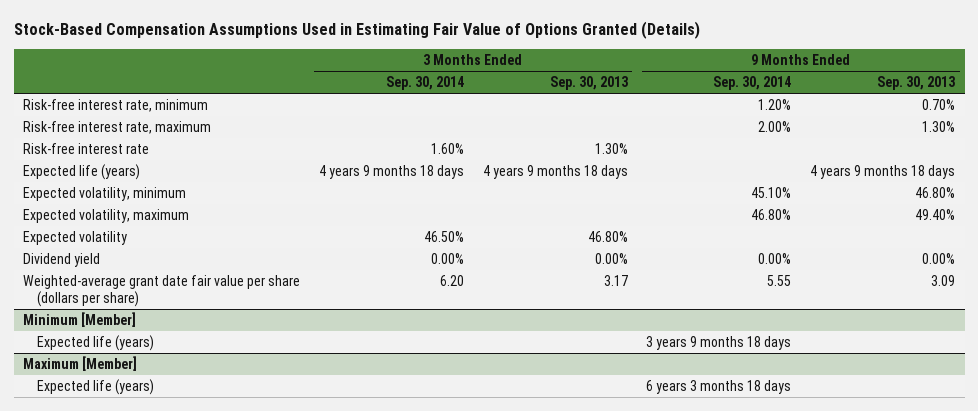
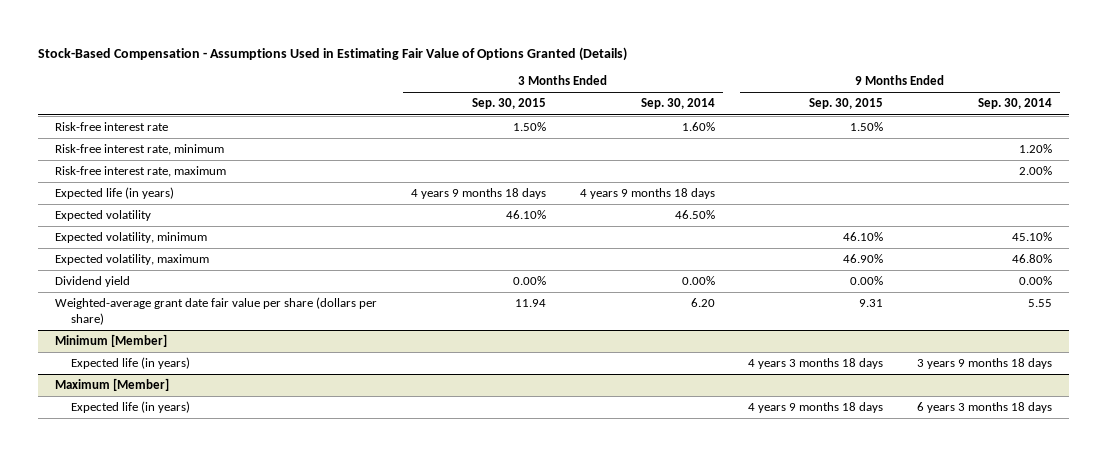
- Stock-Based Compensation Assumptions Used in Estimating Fair Value of Options Granted (Details)
+ Stock-Based Compensation - Assumptions Used in Estimating Fair Value of Options Granted (Details)
- | 3 Months Ended Sep. 30, 2014 | 3 Months Ended Sep. 30, 2013 | 9 Months Ended Sep. 30, 2014 | 9 Months Ended Sep. 30, 2013
+ | 3 Months Ended Sep. 30, 2015 | 3 Months Ended Sep. 30, 2014 | 9 Months Ended Sep. 30, 2015 | 9 Months Ended Sep. 30, 2014
moved up: Risk-free interest rate | 1.50% | 1.60% | 1.50% |
- Expected life (years) | 4 years 9 months 18 days | 4 years 9 months 18 days | | 4 years 9 months 18 days
+ Expected life (in years) | 4 years 9 months 18 days | 4 years 9 months 18 days | |
moved up: Expected volatility | 46.10% | 46.50% | |
@ Minimum [Member]
- Expected life (years) | | | 3 years 9 months 18 days |
+ Expected life (in years) | | | 4 years 3 months 18 days | 3 years 9 months 18 days
@ Maximum [Member]
- Expected life (years) | | | 6 years 3 months 18 days |
+ Expected life (in years) | | | 4 years 9 months 18 days | 6 years 3 months 18 days

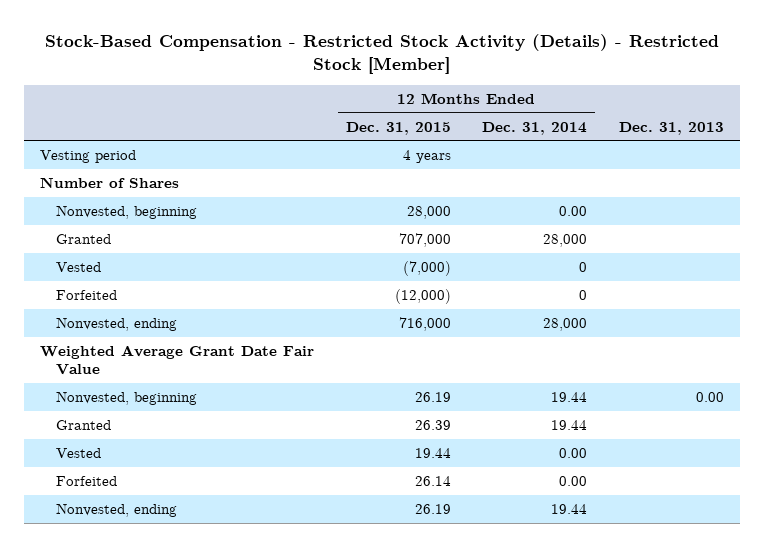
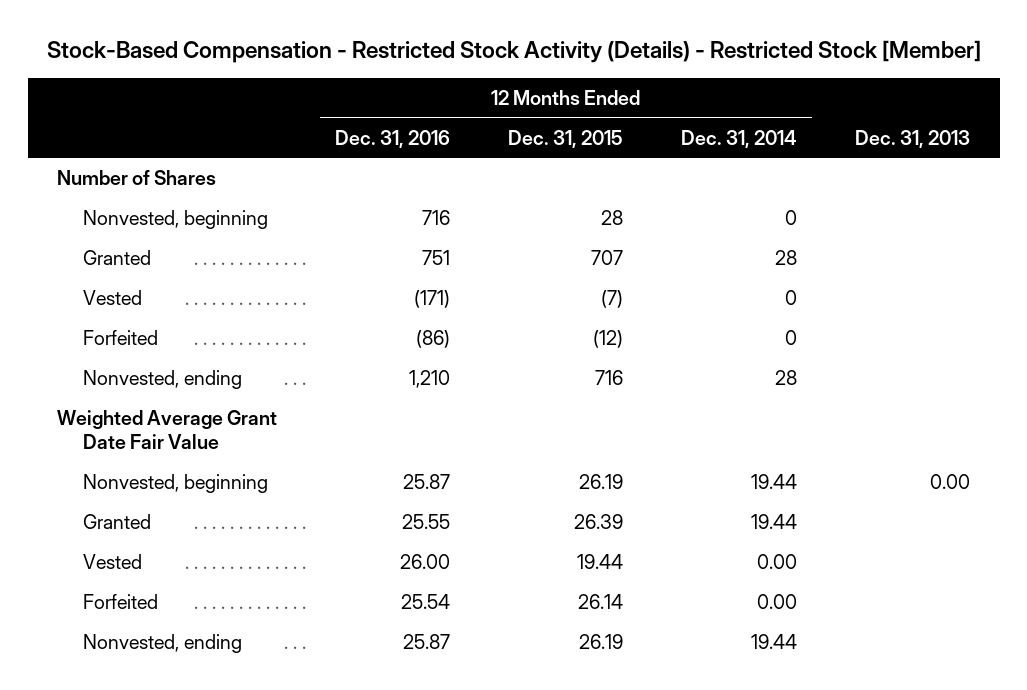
- | 12 Months Ended Dec. 31, 2015 | 12 Months Ended Dec. 31, 2014 | Dec. 31, 2013
+ | 12 Months Ended Dec. 31, 2016 | 12 Months Ended Dec. 31, 2015 | 12 Months Ended Dec. 31, 2014 | Dec. 31, 2013
- Vesting period | 4 years | |
- Nonvested, beginning | 28,000 | 0.00 |
- Granted | 707,000 | 28,000 |
- Vested | (7,000) | 0 |
- Forfeited | (12,000) | 0 |
- Nonvested, ending | 716,000 | 28,000 |
+ Nonvested, beginning | 716 | 28 | 0 |
+ Granted | 751 | 707 | 28 |
+ Vested | (171) | (7) | 0 |
+ Forfeited | (86) | (12) | 0 |
+ Nonvested, ending | 1,210 | 716 | 28 |

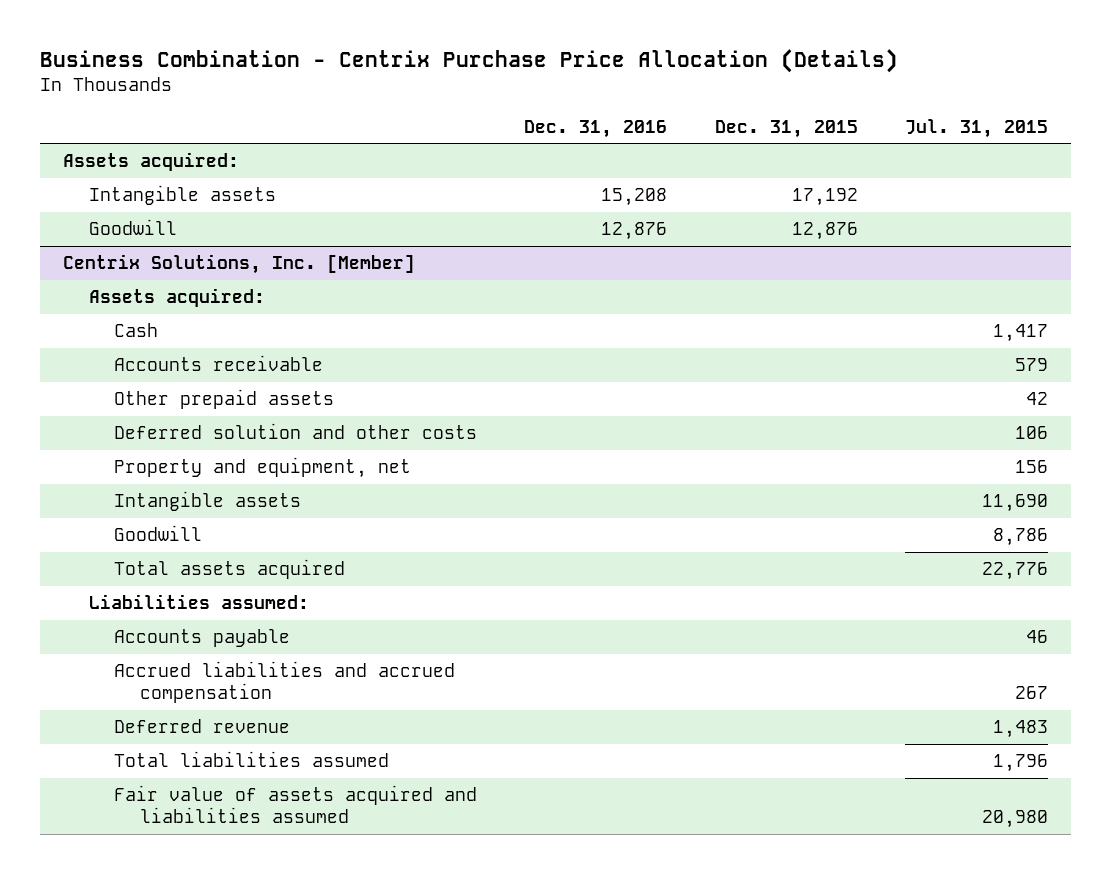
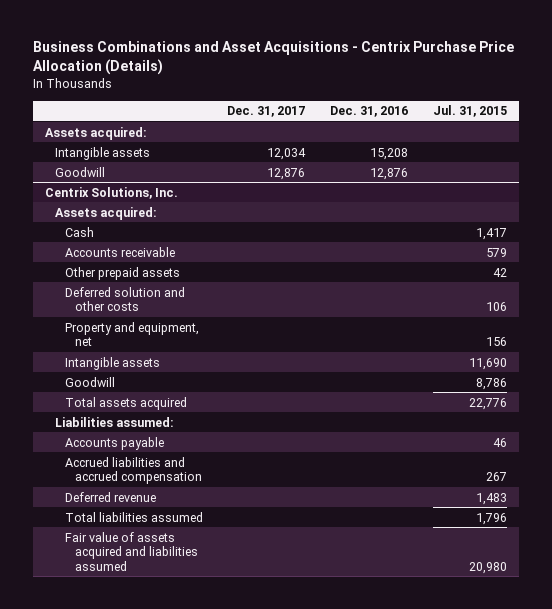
- Business Combination - Centrix Purchase Price Allocation (Details)
+ Business Combinations and Asset Acquisitions - Centrix Purchase Price Allocation (Details)
- | Dec. 31, 2016 | Dec. 31, 2015 | Jul. 31, 2015
+ | Dec. 31, 2017 | Dec. 31, 2016 | Jul. 31, 2015
- Centrix Solutions, Inc. [Member]
+ Centrix Solutions, Inc.

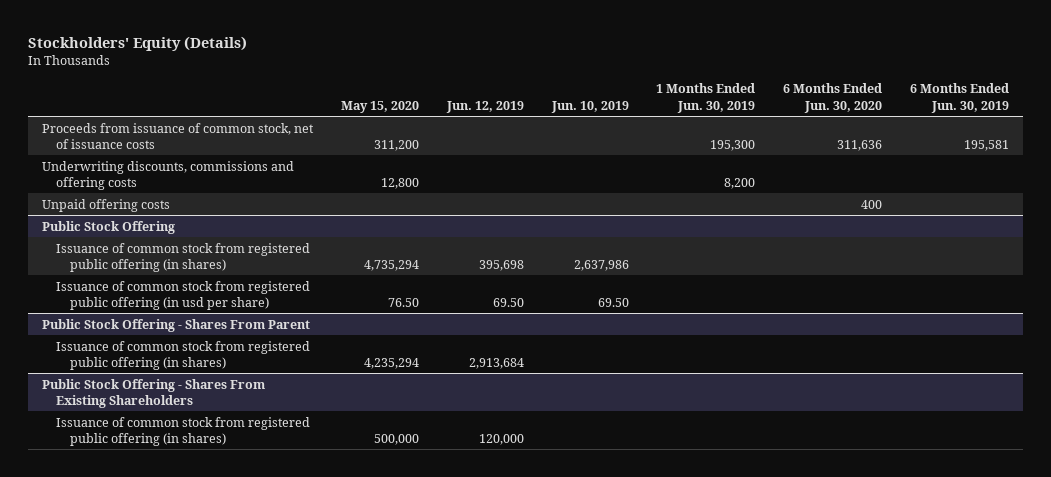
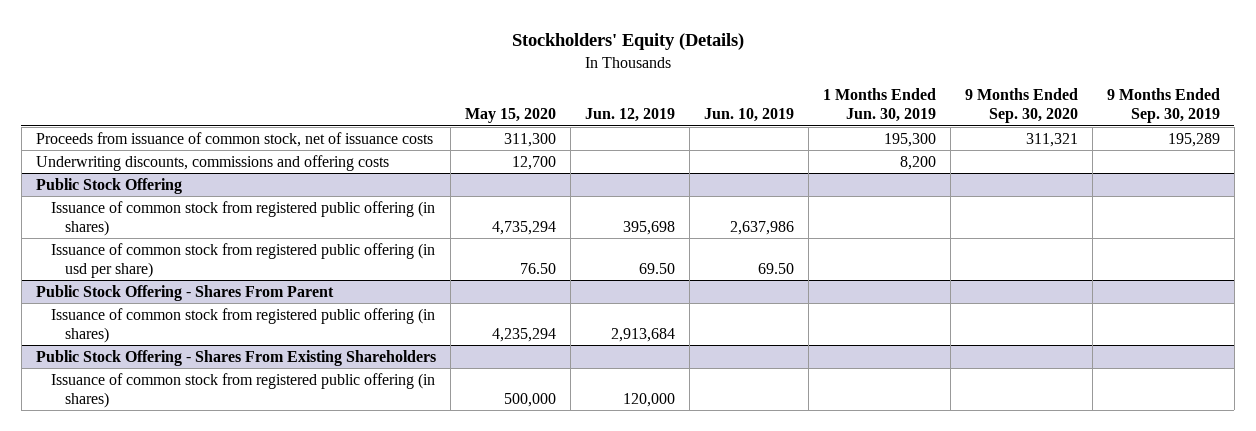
- | May 15, 2020 | Jun. 12, 2019 | Jun. 10, 2019 | 1 Months Ended Jun. 30, 2019 | 6 Months Ended Jun. 30, 2020 | 6 Months Ended Jun. 30, 2019
+ | May 15, 2020 | Jun. 12, 2019 | Jun. 10, 2019 | 1 Months Ended Jun. 30, 2019 | 9 Months Ended Sep. 30, 2020 | 9 Months Ended Sep. 30, 2019
- Proceeds from issuance of common stock, net of issuance costs | 311,200 | | | 195,300 | 311,636 | 195,581
- Underwriting discounts, commissions and offering costs | 12,800 | | | 8,200 | |
- Unpaid offering costs | | | | | 400 |
+ Proceeds from issuance of common stock, net of issuance costs | 311,300 | | | 195,300 | 311,321 | 195,289
+ Underwriting discounts, commissions and offering costs | 12,700 | | | 8,200 | |

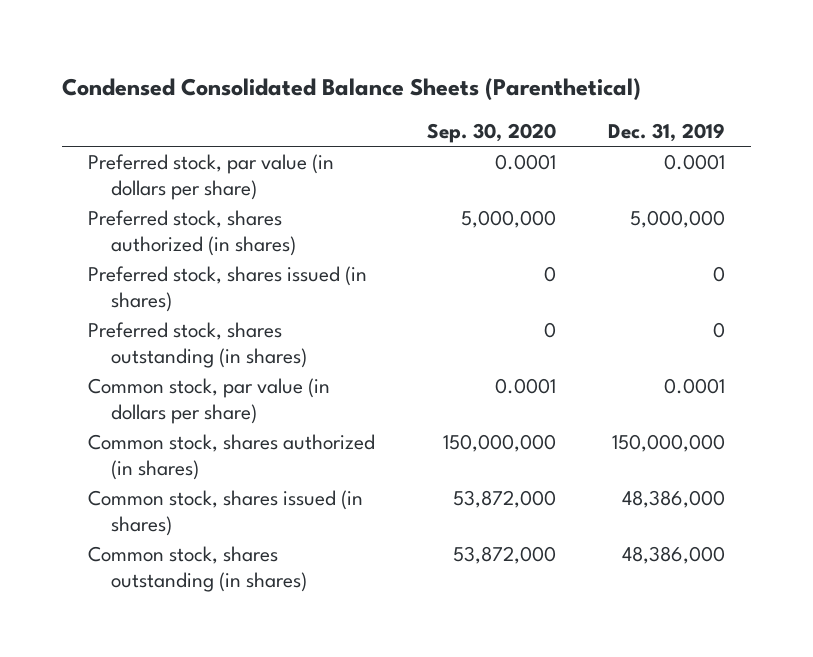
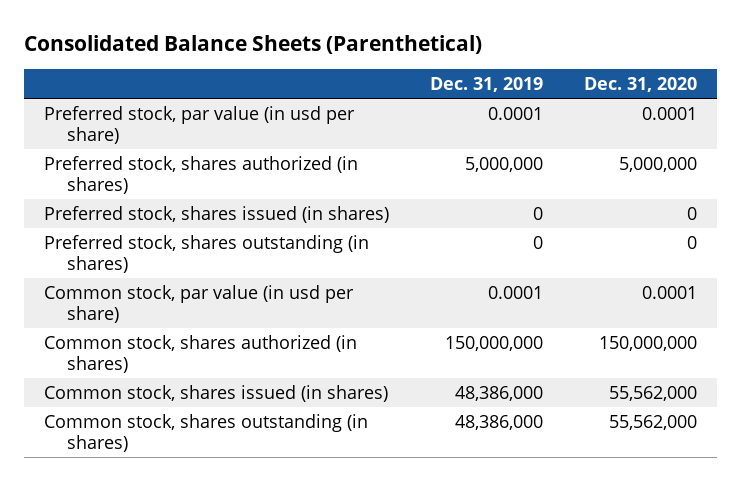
- Condensed Consolidated Balance Sheets (Parenthetical)
+ Consolidated Balance Sheets (Parenthetical)
- | Sep. 30, 2020 | Dec. 31, 2019
+ | Dec. 31, 2019 | Dec. 31, 2020
- Preferred stock, par value (in dollars per share) | 0.0001 | 0.0001
+ Preferred stock, par value (in usd per share) | 0.0001 | 0.0001
- Common stock, par value (in dollars per share) | 0.0001 | 0.0001
+ Common stock, par value (in usd per share) | 0.0001 | 0.0001

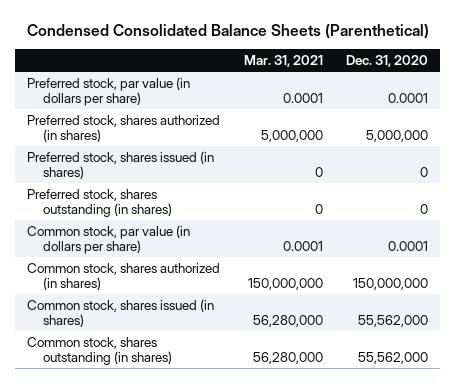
- Consolidated Balance Sheets (Parenthetical)
+ Condensed Consolidated Balance Sheets (Parenthetical)
- | Dec. 31, 2019 | Dec. 31, 2020
+ | Mar. 31, 2021 | Dec. 31, 2020
- Preferred stock, par value (in usd per share) | 0.0001 | 0.0001
+ Preferred stock, par value (in dollars per share) | 0.0001 | 0.0001
- Common stock, par value (in usd per share) | 0.0001 | 0.0001
+ Common stock, par value (in dollars per share) | 0.0001 | 0.0001

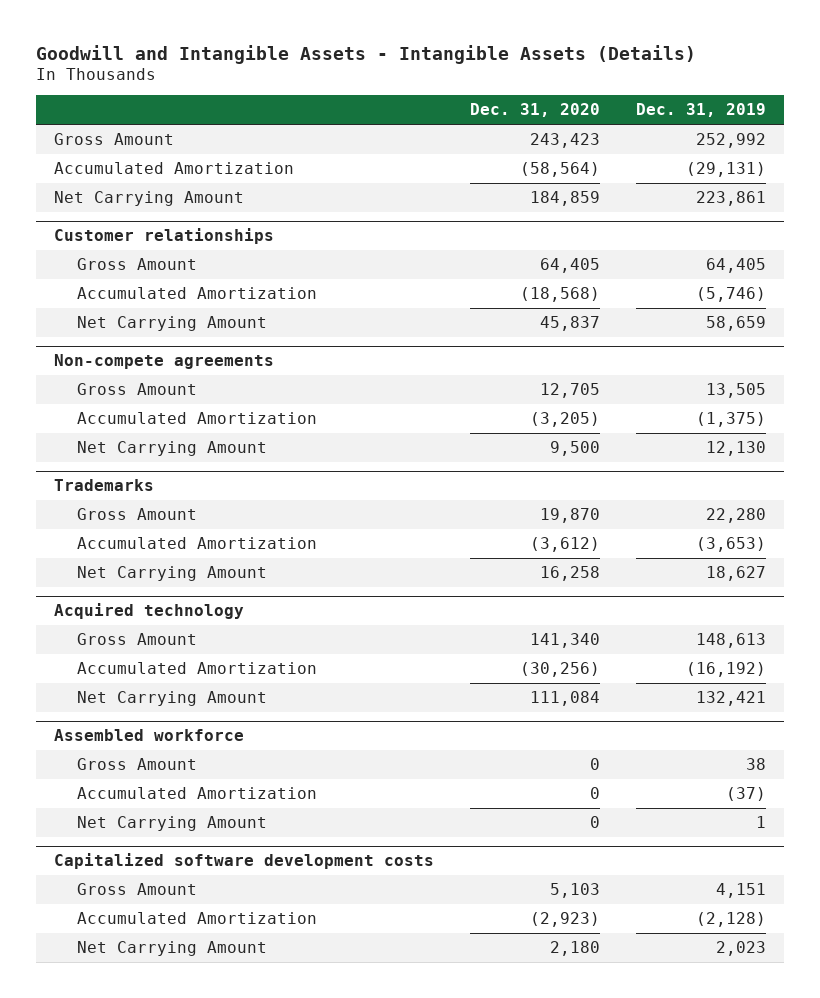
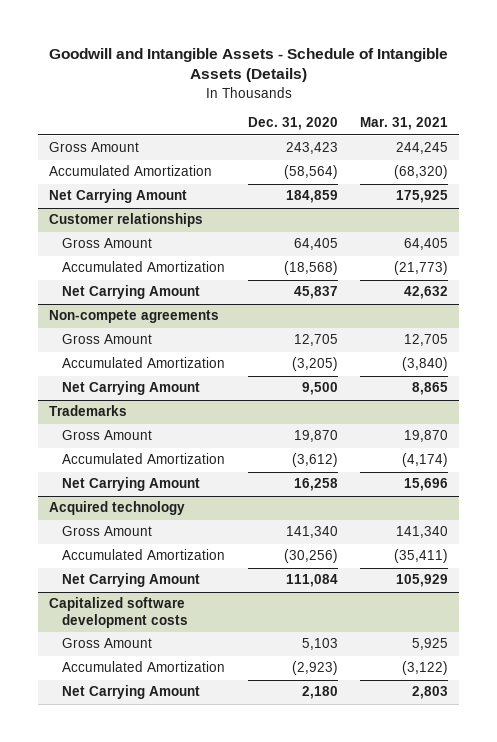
- Goodwill and Intangible Assets - Intangible Assets (Details)
+ Goodwill and Intangible Assets - Schedule of Intangible Assets (Details)
- | Dec. 31, 2020 | Dec. 31, 2019
+ | Dec. 31, 2020 | Mar. 31, 2021
- Assembled workforce
- Gross Amount | 0 | 38
- Accumulated Amortization | 0 | (37)
- Net Carrying Amount | 0 | 1

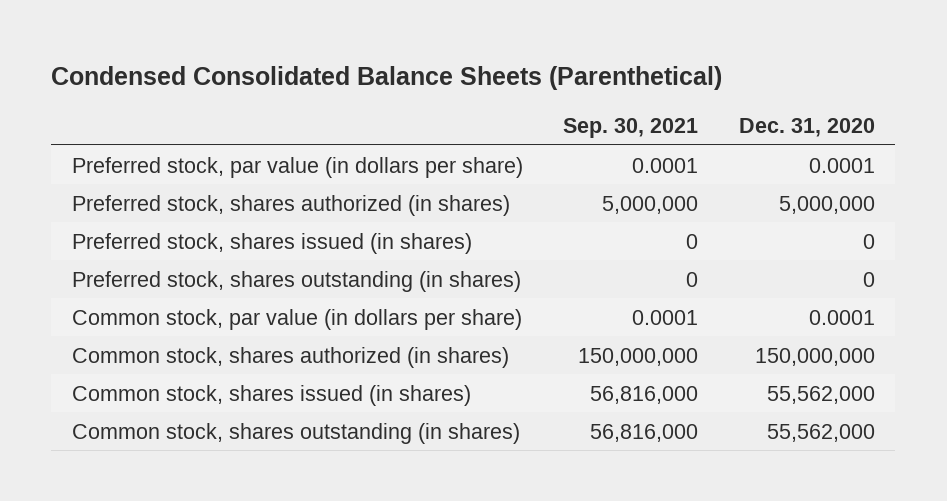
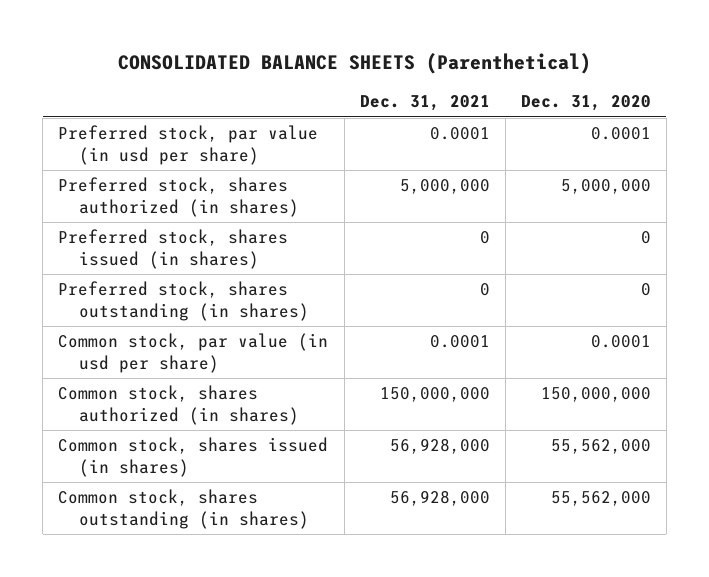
- Condensed Consolidated Balance Sheets (Parenthetical)
+ CONSOLIDATED BALANCE SHEETS (Parenthetical)
- | Sep. 30, 2021 | Dec. 31, 2020
+ | Dec. 31, 2021 | Dec. 31, 2020
- Preferred stock, par value (in dollars per share) | 0.0001 | 0.0001
+ Preferred stock, par value (in usd per share) | 0.0001 | 0.0001
- Common stock, par value (in dollars per share) | 0.0001 | 0.0001
+ Common stock, par value (in usd per share) | 0.0001 | 0.0001

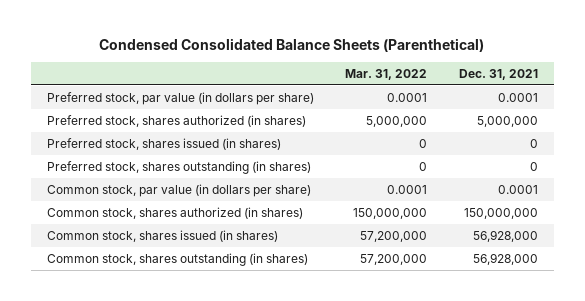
- CONSOLIDATED BALANCE SHEETS (Parenthetical)
+ Condensed Consolidated Balance Sheets (Parenthetical)
- | Dec. 31, 2021 | Dec. 31, 2020
+ | Mar. 31, 2022 | Dec. 31, 2021
- Preferred stock, par value (in usd per share) | 0.0001 | 0.0001
+ Preferred stock, par value (in dollars per share) | 0.0001 | 0.0001
- Common stock, par value (in usd per share) | 0.0001 | 0.0001
+ Common stock, par value (in dollars per share) | 0.0001 | 0.0001

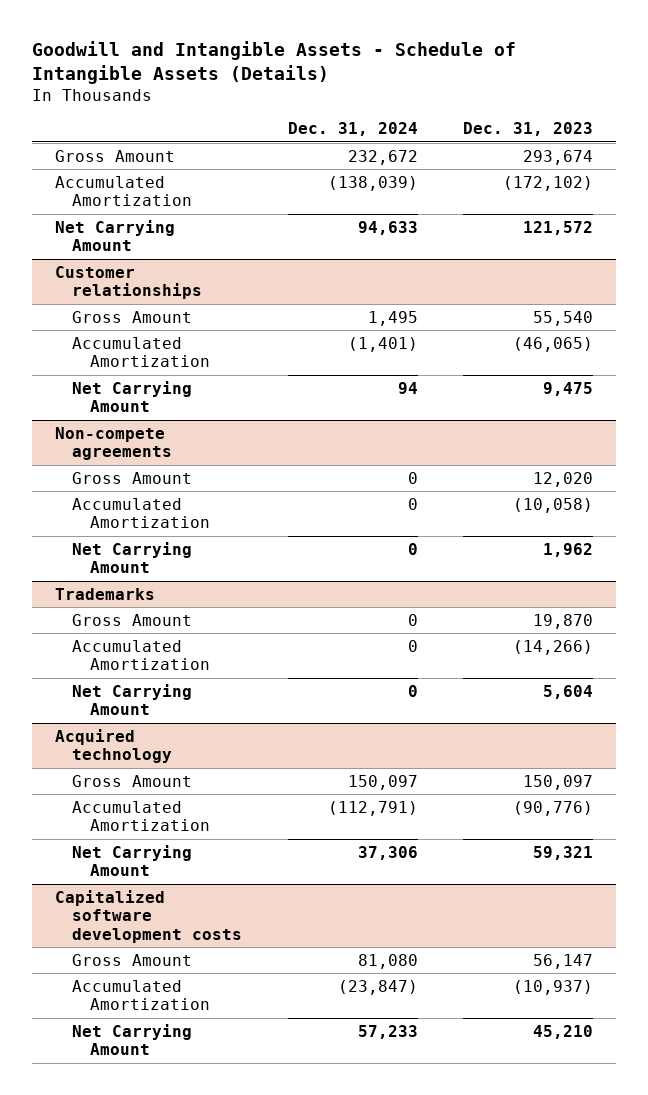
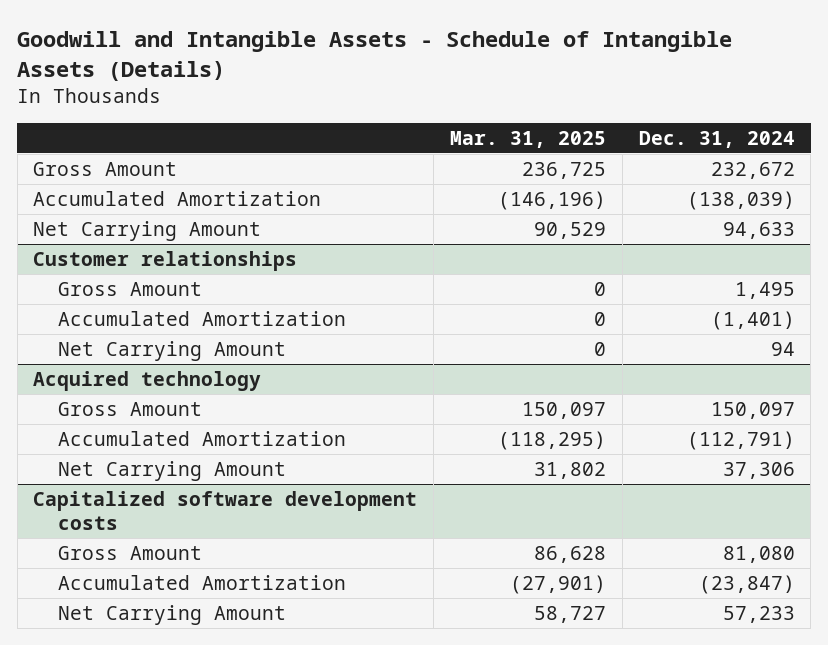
- | Dec. 31, 2024 | Dec. 31, 2023
+ | Mar. 31, 2025 | Dec. 31, 2024
- Non-compete agreements
- Gross Amount | 0 | 12,020
- Accumulated Amortization | 0 | (10,058)
- Net Carrying Amount | 0 | 1,962
- Trademarks
- Gross Amount | 0 | 19,870
- Accumulated Amortization | 0 | (14,266)
- Net Carrying Amount | 0 | 5,604

